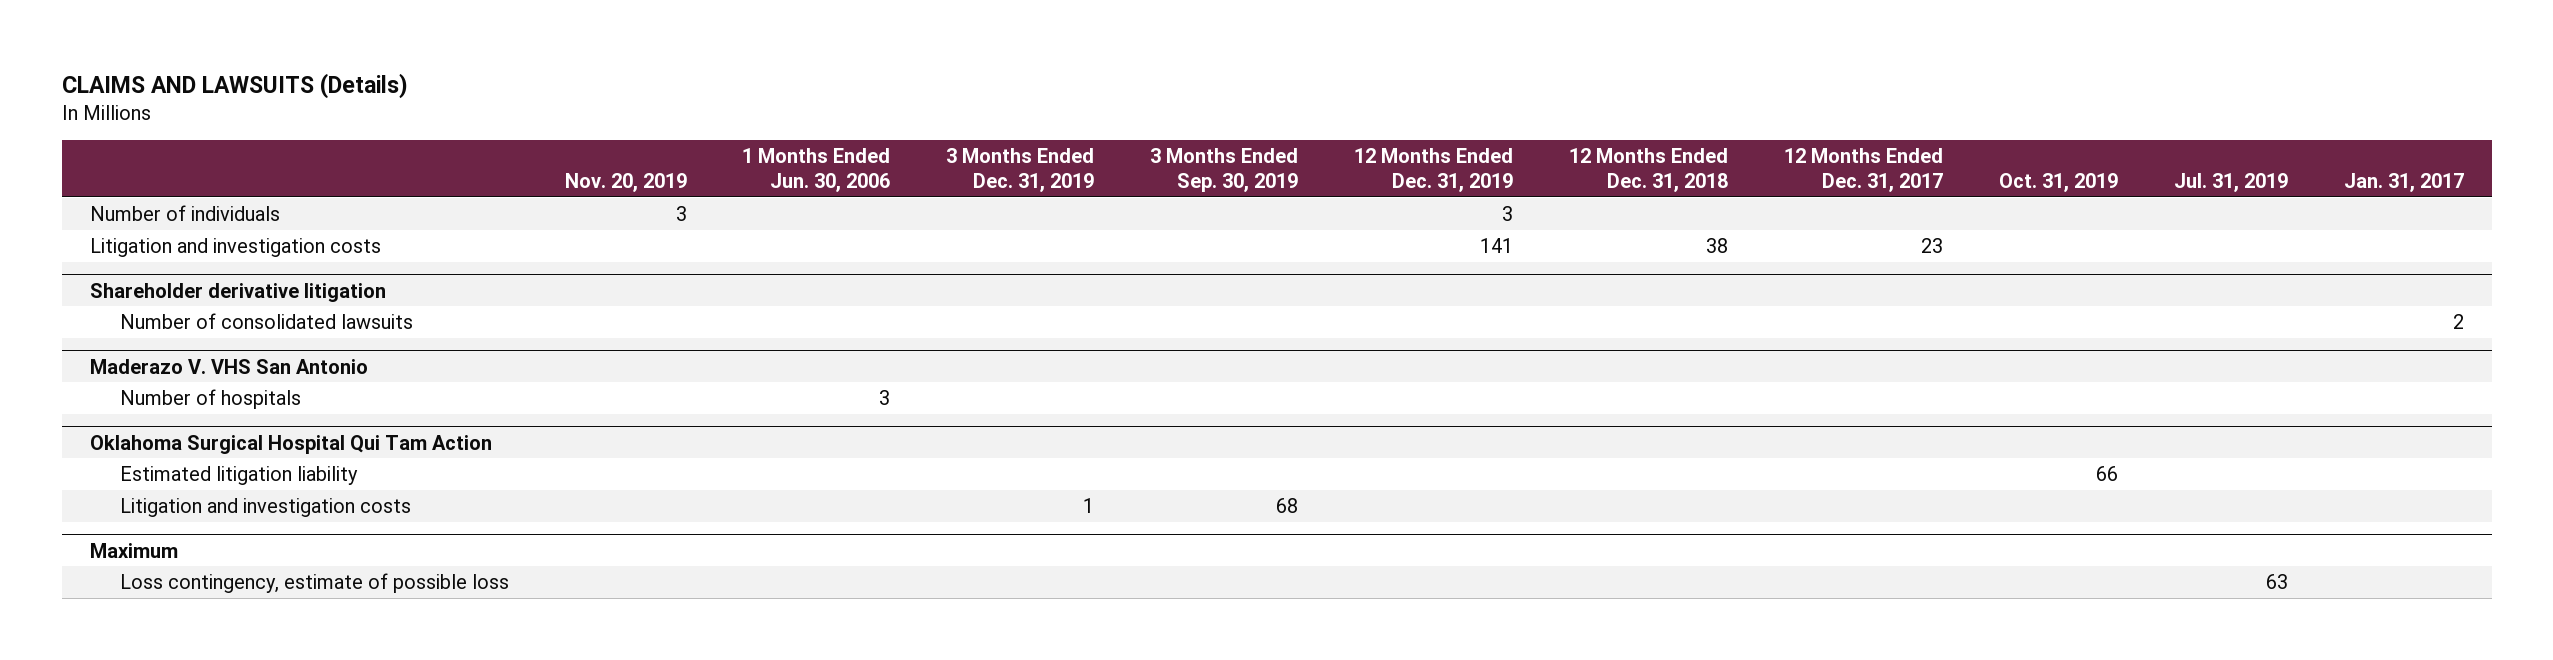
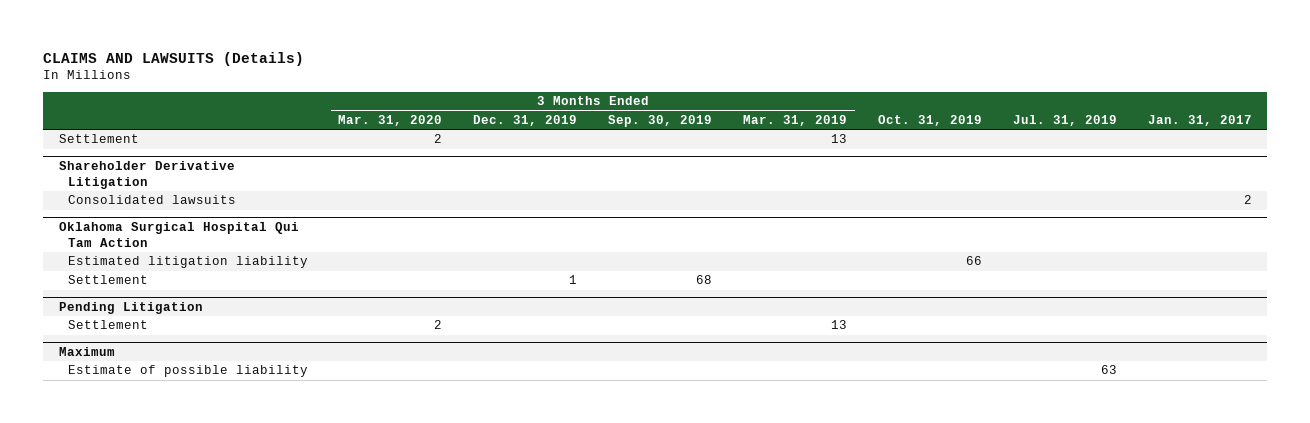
- | Nov. 20, 2019 | 1 Months Ended Jun. 30, 2006 | 3 Months Ended Dec. 31, 2019 | 3 Months Ended Sep. 30, 2019 | 12 Months Ended Dec. 31, 2019 | 12 Months Ended Dec. 31, 2018 | 12 Months Ended Dec. 31, 2017 | Oct. 31, 2019 | Jul. 31, 2019 | Jan. 31, 2017
+ | 3 Months Ended Mar. 31, 2020 | 3 Months Ended Dec. 31, 2019 | 3 Months Ended Sep. 30, 2019 | 3 Months Ended Mar. 31, 2019 | Oct. 31, 2019 | Jul. 31, 2019 | Jan. 31, 2017
- Number of individuals | 3 | | | | 3 | | | | |
- Litigation and investigation costs | | | | | 141 | 38 | 23 | | |
- Shareholder derivative litigation
- Number of consolidated lawsuits | | | | | | | | | | 2
- Maderazo V. VHS San Antonio
- Number of hospitals | | 3 | | | | | | | |
+ Settlement | 2 | | | 13 | | |
+ Shareholder Derivative Litigation
+ Consolidated lawsuits | | | | | | | 2
@ Oklahoma Surgical Hospital Qui Tam Action
- Litigation and investigation costs | | | 1 | 68 | | | | | |
+ Settlement | | 1 | 68 | | | |
+ Pending Litigation
+ Settlement | 2 | | | 13 | | |
@ Maximum
- Loss contingency, estimate of possible loss | | | | | | | | | 63 |
+ Estimate of possible liability | | | | | | 63 |

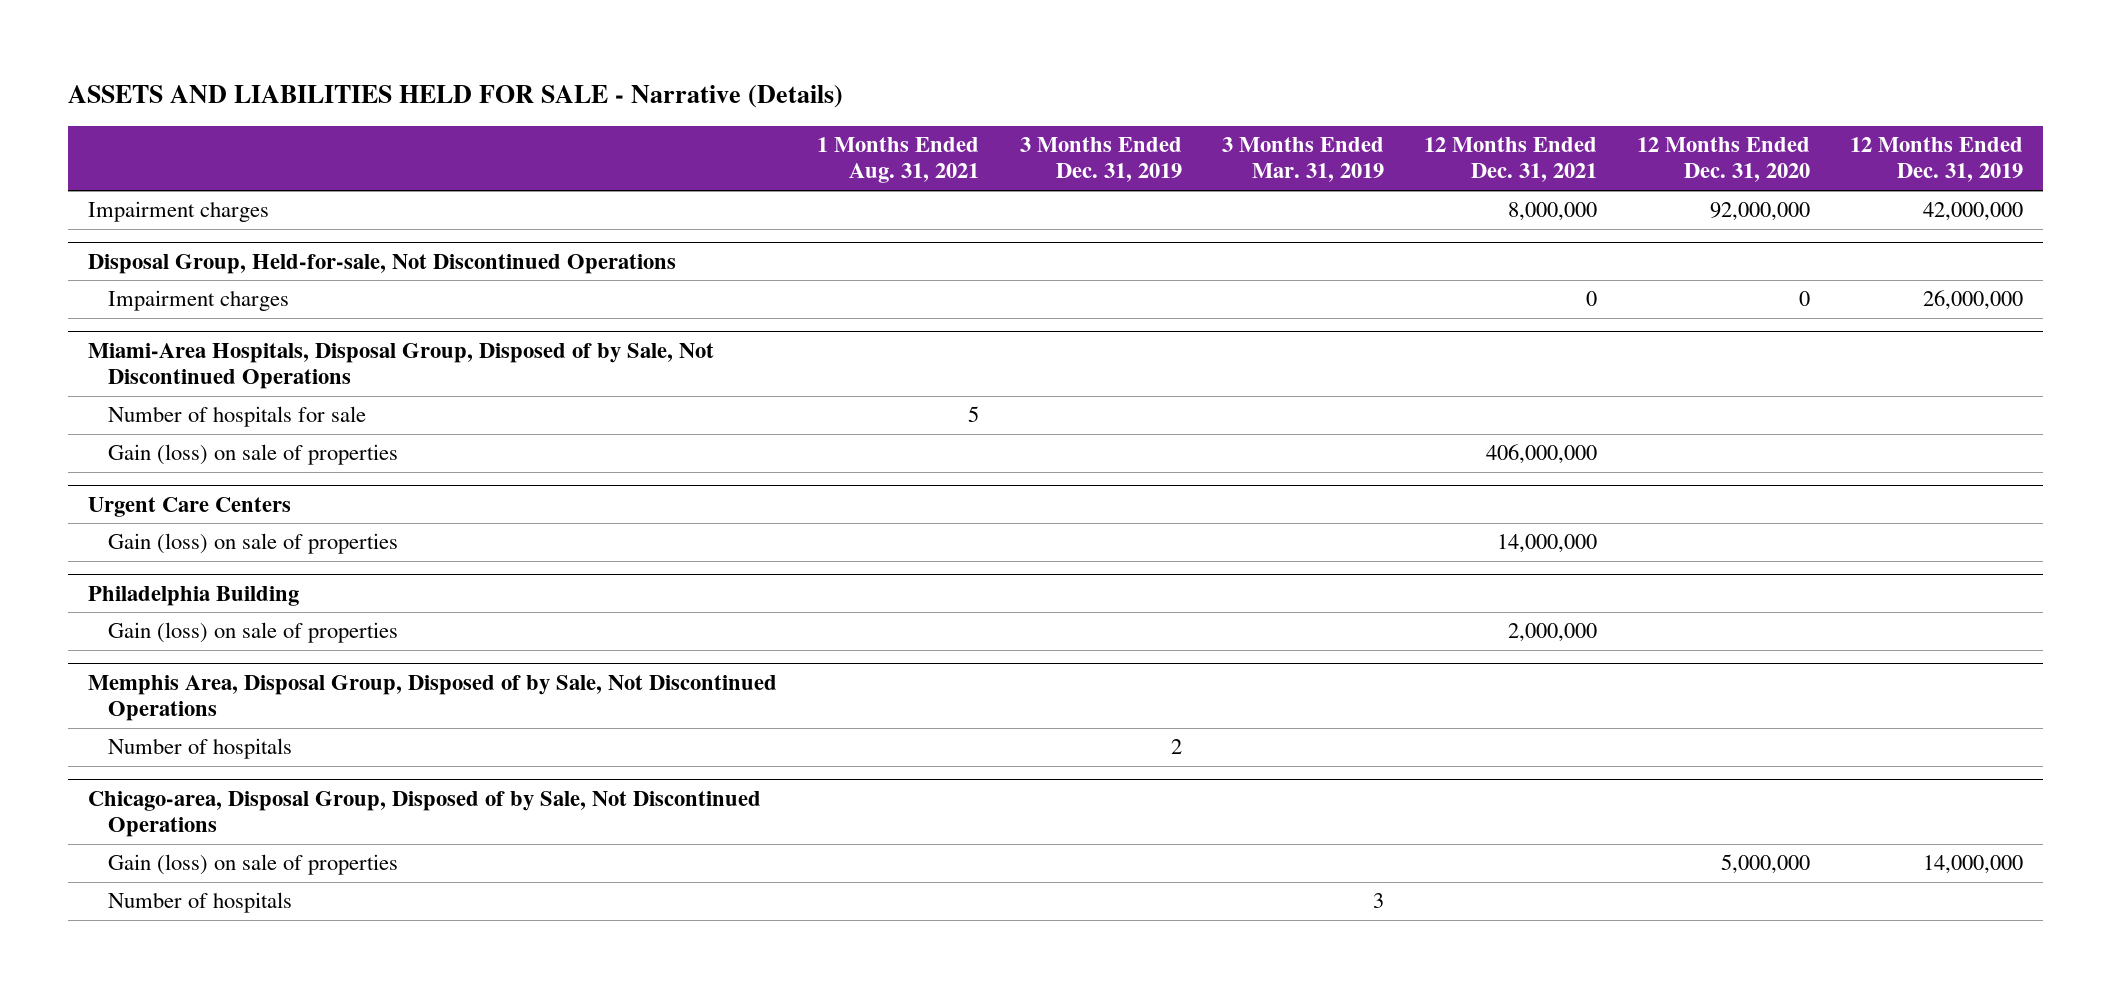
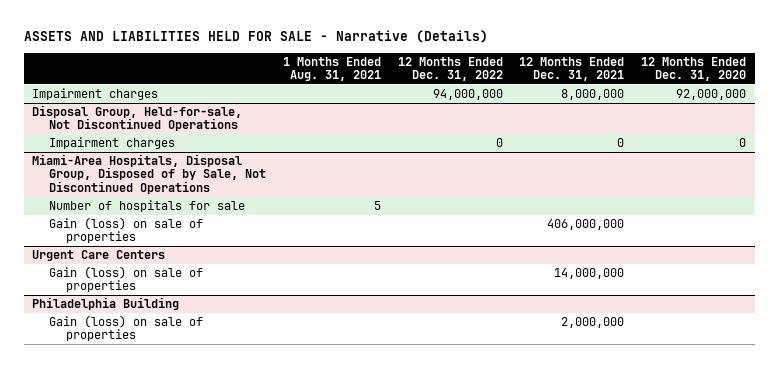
- | 1 Months Ended Aug. 31, 2021 | 3 Months Ended Dec. 31, 2019 | 3 Months Ended Mar. 31, 2019 | 12 Months Ended Dec. 31, 2021 | 12 Months Ended Dec. 31, 2020 | 12 Months Ended Dec. 31, 2019
+ | 1 Months Ended Aug. 31, 2021 | 12 Months Ended Dec. 31, 2022 | 12 Months Ended Dec. 31, 2021 | 12 Months Ended Dec. 31, 2020
- Memphis Area, Disposal Group, Disposed of by Sale, Not Discontinued Operations
- Number of hospitals | | 2 | | | |
- Chicago-area, Disposal Group, Disposed of by Sale, Not Discontinued Operations
- Gain (loss) on sale of properties | | | | | 5,000,000 | 14,000,000
- Number of hospitals | | | 3 | | |

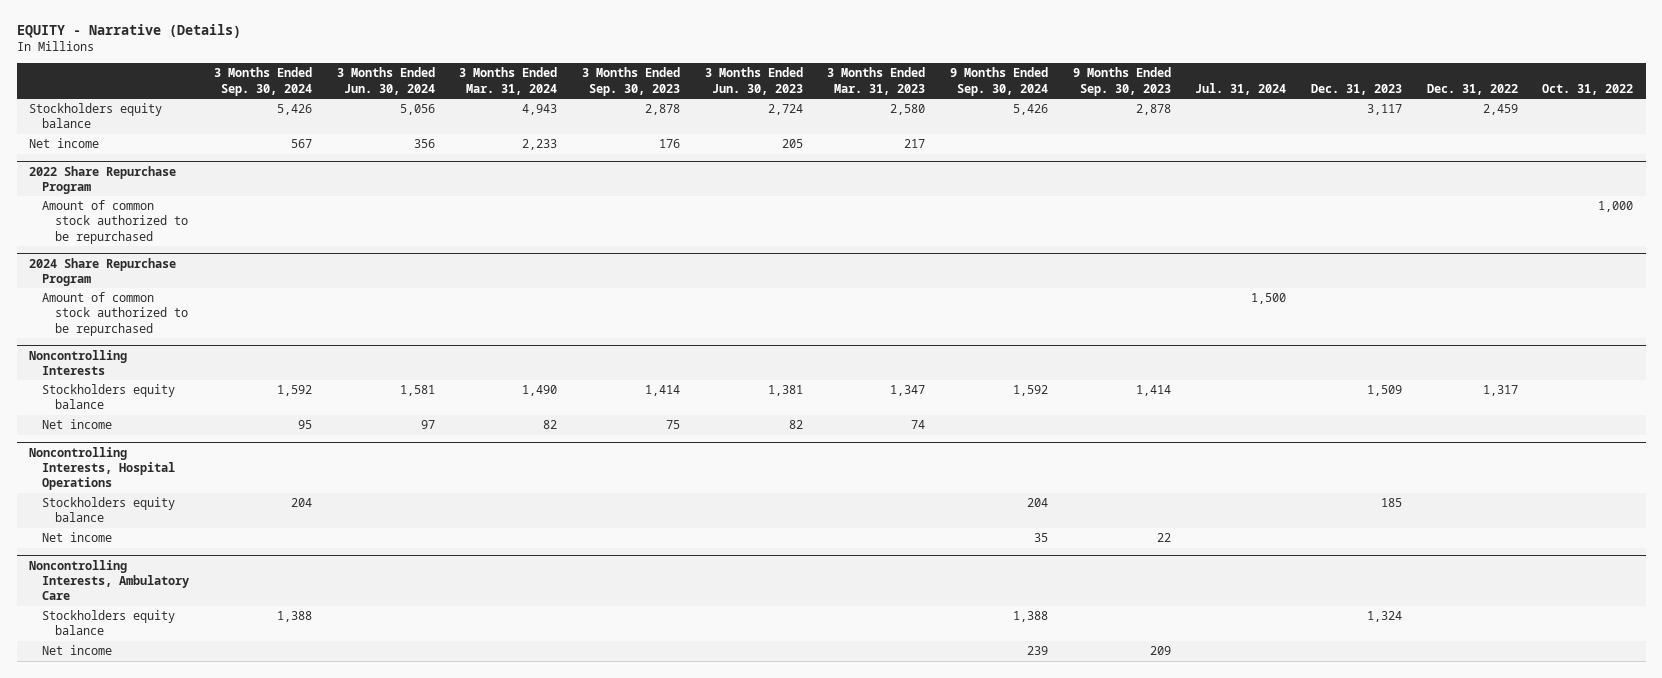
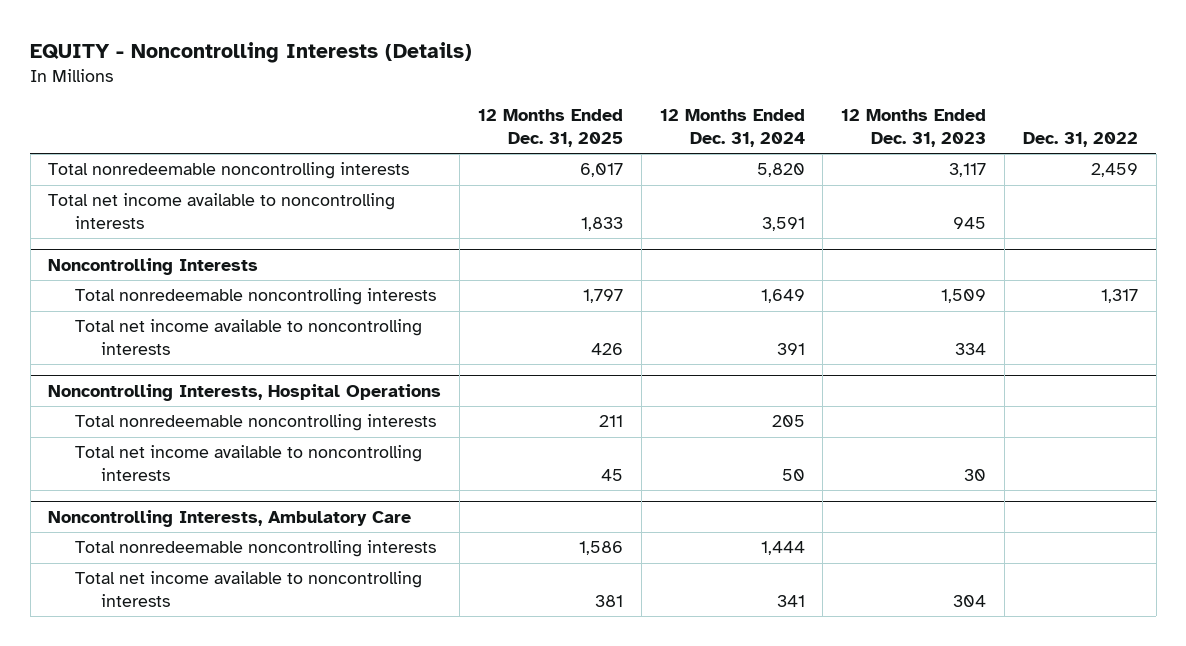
- EQUITY - Narrative (Details)
+ EQUITY - Noncontrolling Interests (Details)
- | 3 Months Ended Sep. 30, 2024 | 3 Months Ended Jun. 30, 2024 | 3 Months Ended Mar. 31, 2024 | 3 Months Ended Sep. 30, 2023 | 3 Months Ended Jun. 30, 2023 | 3 Months Ended Mar. 31, 2023 | 9 Months Ended Sep. 30, 2024 | 9 Months Ended Sep. 30, 2023 | Jul. 31, 2024 | Dec. 31, 2023 | Dec. 31, 2022 | Oct. 31, 2022
+ | 12 Months Ended Dec. 31, 2025 | 12 Months Ended Dec. 31, 2024 | 12 Months Ended Dec. 31, 2023 | Dec. 31, 2022
- Stockholders equity balance | 5,426 | 5,056 | 4,943 | 2,878 | 2,724 | 2,580 | 5,426 | 2,878 | | 3,117 | 2,459 |
- Net income | 567 | 356 | 2,233 | 176 | 205 | 217 | | | | | |
- 2022 Share Repurchase Program
- Amount of common stock authorized to be repurchased | | | | | | | | | | | | 1,000
- 2024 Share Repurchase Program
- Amount of common stock authorized to be repurchased | | | | | | | | | 1,500 | | |
+ Total nonredeemable noncontrolling interests | 6,017 | 5,820 | 3,117 | 2,459
+ Total net income available to noncontrolling interests | 1,833 | 3,591 | 945 |
@ Noncontrolling Interests
- Stockholders equity balance | 1,592 | 1,581 | 1,490 | 1,414 | 1,381 | 1,347 | 1,592 | 1,414 | | 1,509 | 1,317 |
- Net income | 95 | 97 | 82 | 75 | 82 | 74 | | | | | |
+ Total nonredeemable noncontrolling interests | 1,797 | 1,649 | 1,509 | 1,317
+ Total net income available to noncontrolling interests | 426 | 391 | 334 |
@ Noncontrolling Interests, Hospital Operations
- Stockholders equity balance | 204 | | | | | | 204 | | | 185 | |
- Net income | | | | | | | 35 | 22 | | | |
+ Total nonredeemable noncontrolling interests | 211 | 205 | |
+ Total net income available to noncontrolling interests | 45 | 50 | 30 |
@ Noncontrolling Interests, Ambulatory Care
- Stockholders equity balance | 1,388 | | | | | | 1,388 | | | 1,324 | |
- Net income | | | | | | | 239 | 209 | | | |
+ Total nonredeemable noncontrolling interests | 1,586 | 1,444 | |
+ Total net income available to noncontrolling interests | 381 | 341 | 304 |

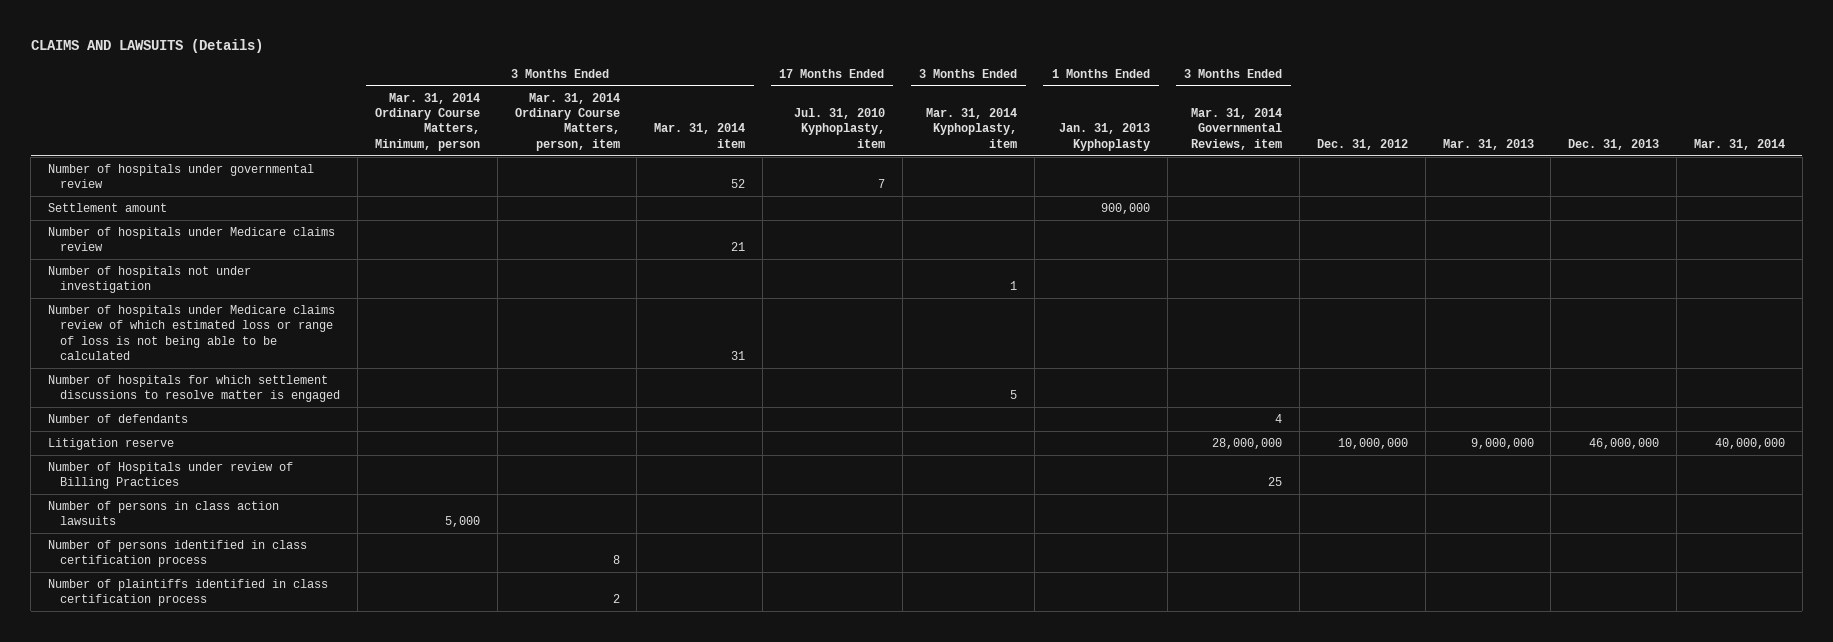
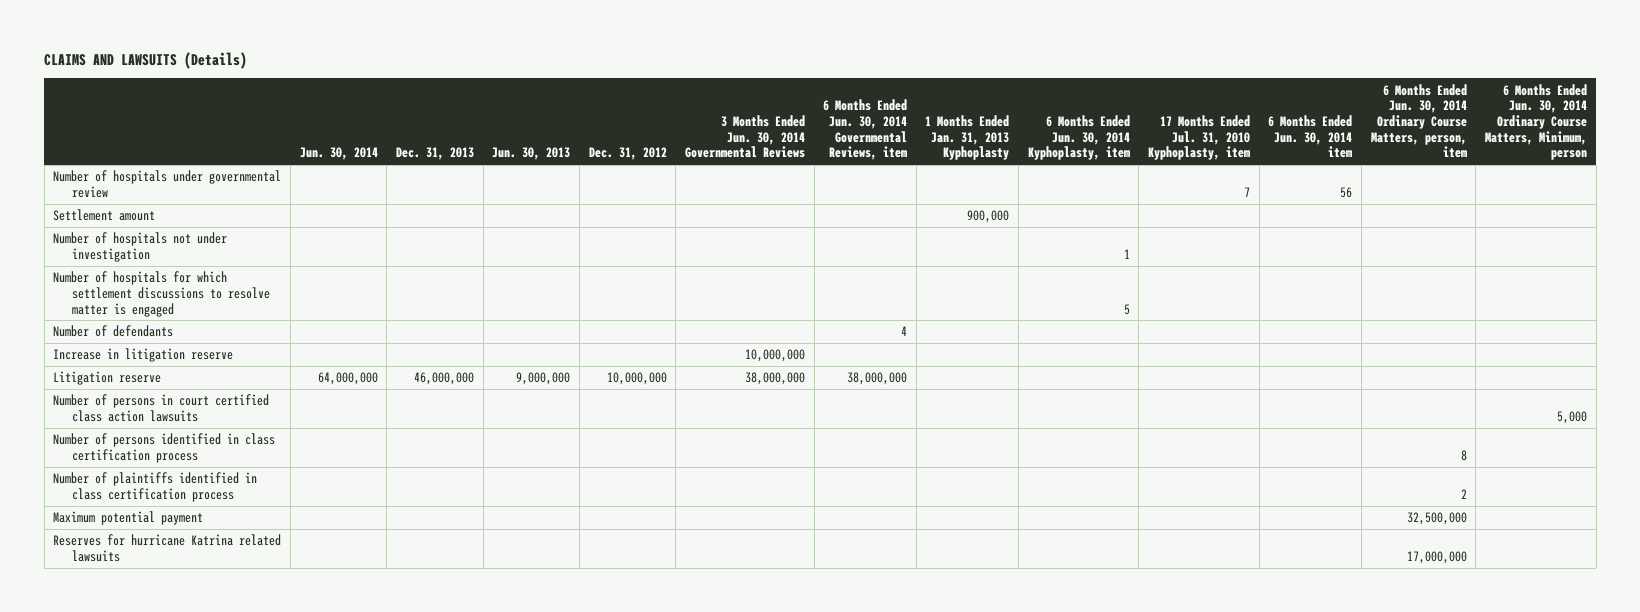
- | 3 Months Ended Mar. 31, 2014 Ordinary Course Matters, Minimum, person | 3 Months Ended Mar. 31, 2014 Ordinary Course Matters, person, item | 3 Months Ended Mar. 31, 2014 item | 17 Months Ended Jul. 31, 2010 Kyphoplasty, item | 3 Months Ended Mar. 31, 2014 Kyphoplasty, item | 1 Months Ended Jan. 31, 2013 Kyphoplasty | 3 Months Ended Mar. 31, 2014 Governmental Reviews, item | Dec. 31, 2012 | Mar. 31, 2013 | Dec. 31, 2013 | Mar. 31, 2014
+ | Jun. 30, 2014 | Dec. 31, 2013 | Jun. 30, 2013 | Dec. 31, 2012 | 3 Months Ended Jun. 30, 2014 Governmental Reviews | 6 Months Ended Jun. 30, 2014 Governmental Reviews, item | 1 Months Ended Jan. 31, 2013 Kyphoplasty | 6 Months Ended Jun. 30, 2014 Kyphoplasty, item | 17 Months Ended Jul. 31, 2010 Kyphoplasty, item | 6 Months Ended Jun. 30, 2014 item | 6 Months Ended Jun. 30, 2014 Ordinary Course Matters, person, item | 6 Months Ended Jun. 30, 2014 Ordinary Course Matters, Minimum, person
- Number of hospitals under Medicare claims review | | | 21 | | | | | | | |
- Number of hospitals under Medicare claims review of which estimated loss or range of loss is not being able to be calculated | | | 31 | | | | | | | |
+ Increase in litigation reserve | | | | | 10,000,000 | | | | | | |
- Number of Hospitals under review of Billing Practices | | | | | | | 25 | | | |
- Number of persons in class action lawsuits | 5,000 | | | | | | | | | |
+ Number of persons in court certified class action lawsuits | | | | | | | | | | | | 5,000
+ Maximum potential payment | | | | | | | | | | | 32,500,000 |
+ Reserves for hurricane Katrina related lawsuits | | | | | | | | | | | 17,000,000 |

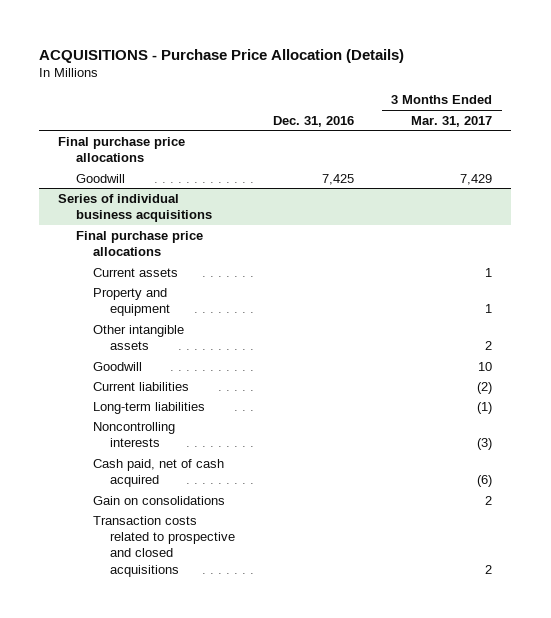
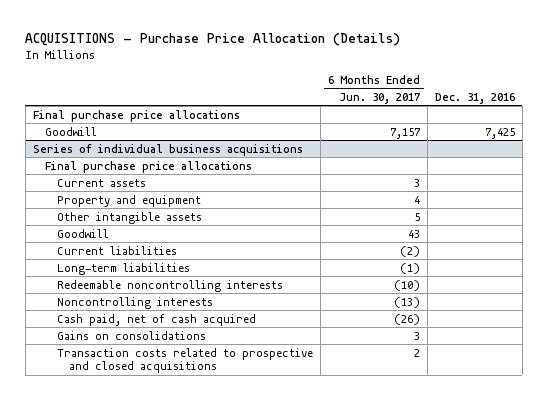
- | Dec. 31, 2016 | 3 Months Ended Mar. 31, 2017
+ | 6 Months Ended Jun. 30, 2017 | Dec. 31, 2016
@ Series of individual business acquisitions
+ Redeemable noncontrolling interests | (10) |
- Gain on consolidations | | 2
+ Gains on consolidations | 3 |

